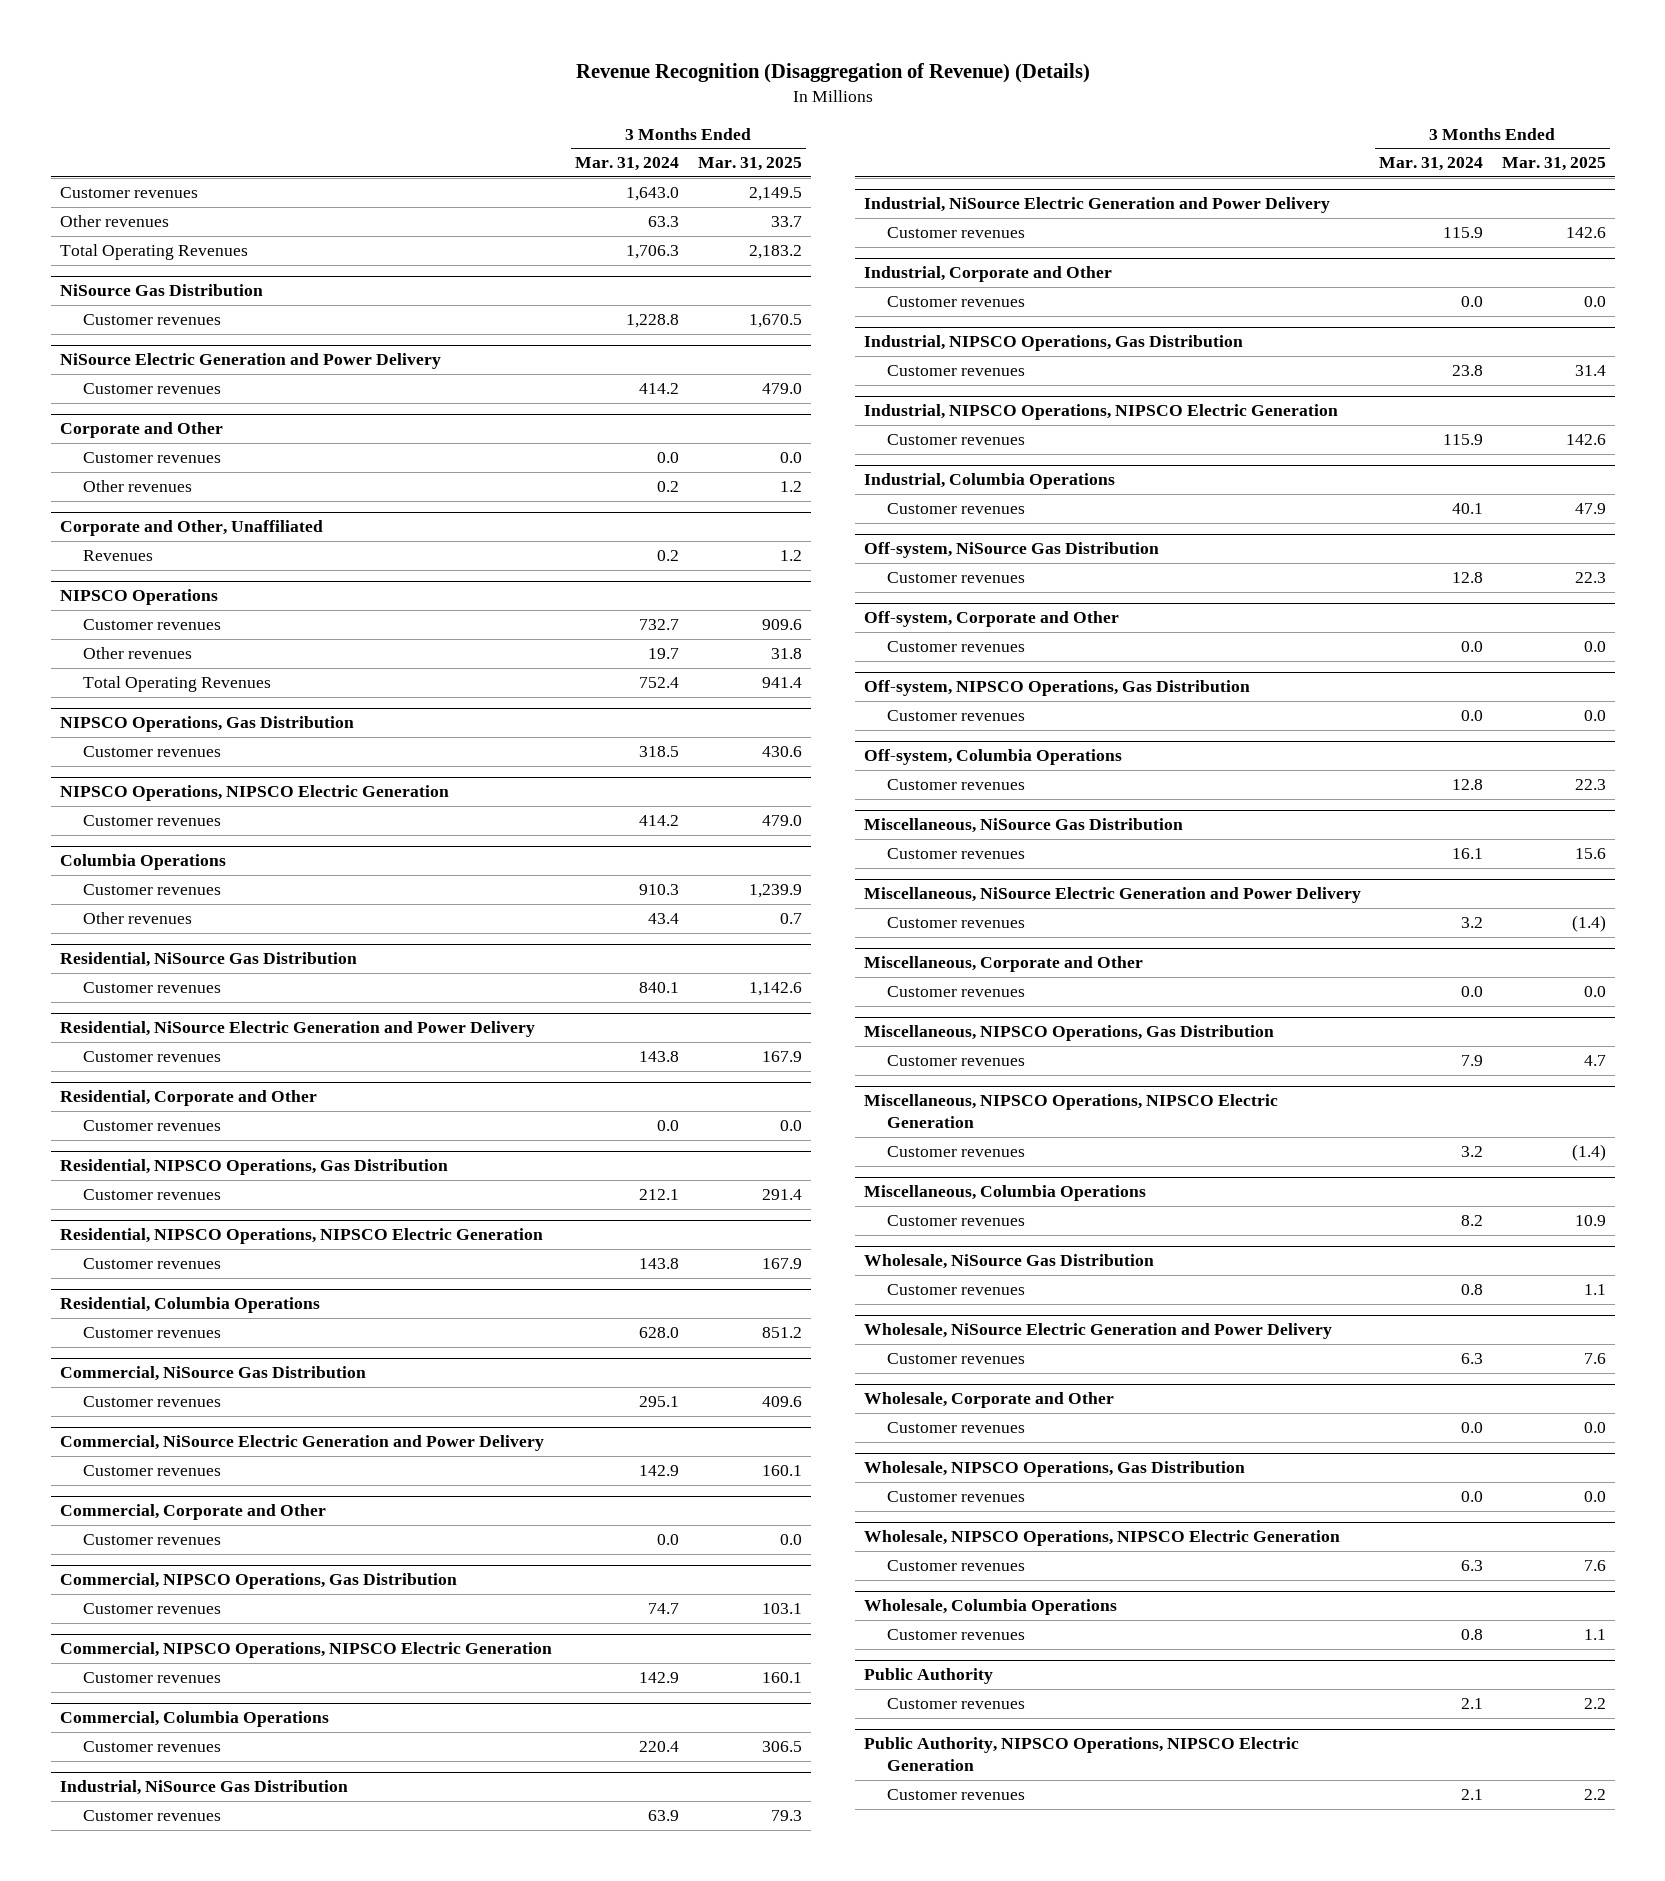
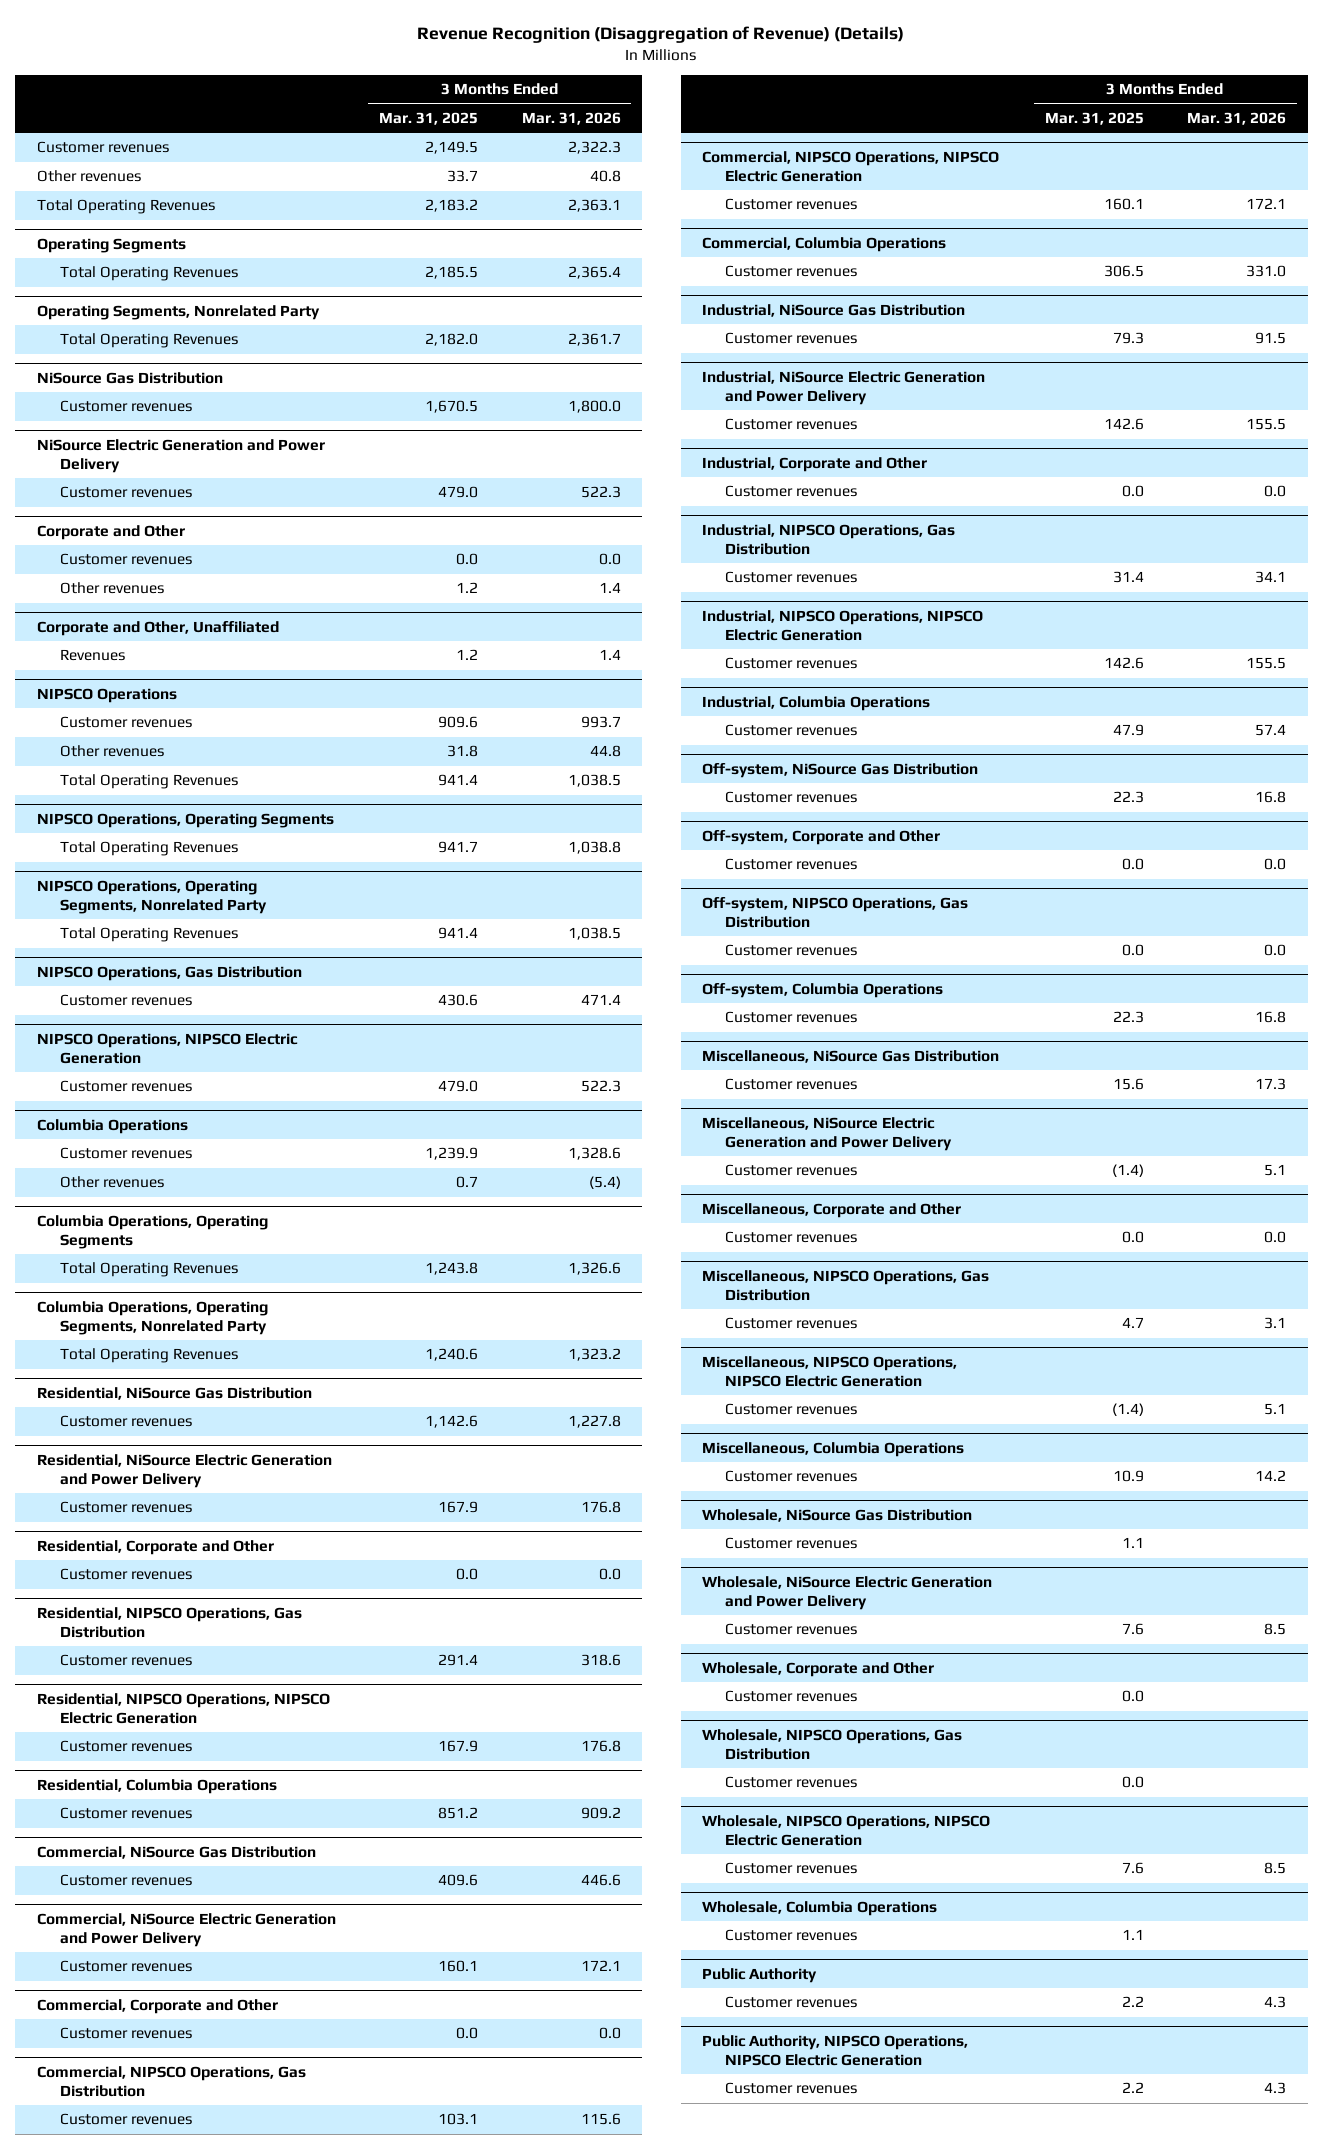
- | 3 Months Ended Mar. 31, 2024 | 3 Months Ended Mar. 31, 2025
+ | 3 Months Ended Mar. 31, 2025 | 3 Months Ended Mar. 31, 2026
+ Operating Segments
+ Total Operating Revenues | 2,185.5 | 2,365.4
+ Operating Segments, Nonrelated Party
+ Total Operating Revenues | 2,182.0 | 2,361.7
+ NIPSCO Operations, Operating Segments
+ Total Operating Revenues | 941.7 | 1,038.8
+ NIPSCO Operations, Operating Segments, Nonrelated Party
+ Total Operating Revenues | 941.4 | 1,038.5
+ Columbia Operations, Operating Segments
+ Total Operating Revenues | 1,243.8 | 1,326.6
+ Columbia Operations, Operating Segments, Nonrelated Party
+ Total Operating Revenues | 1,240.6 | 1,323.2

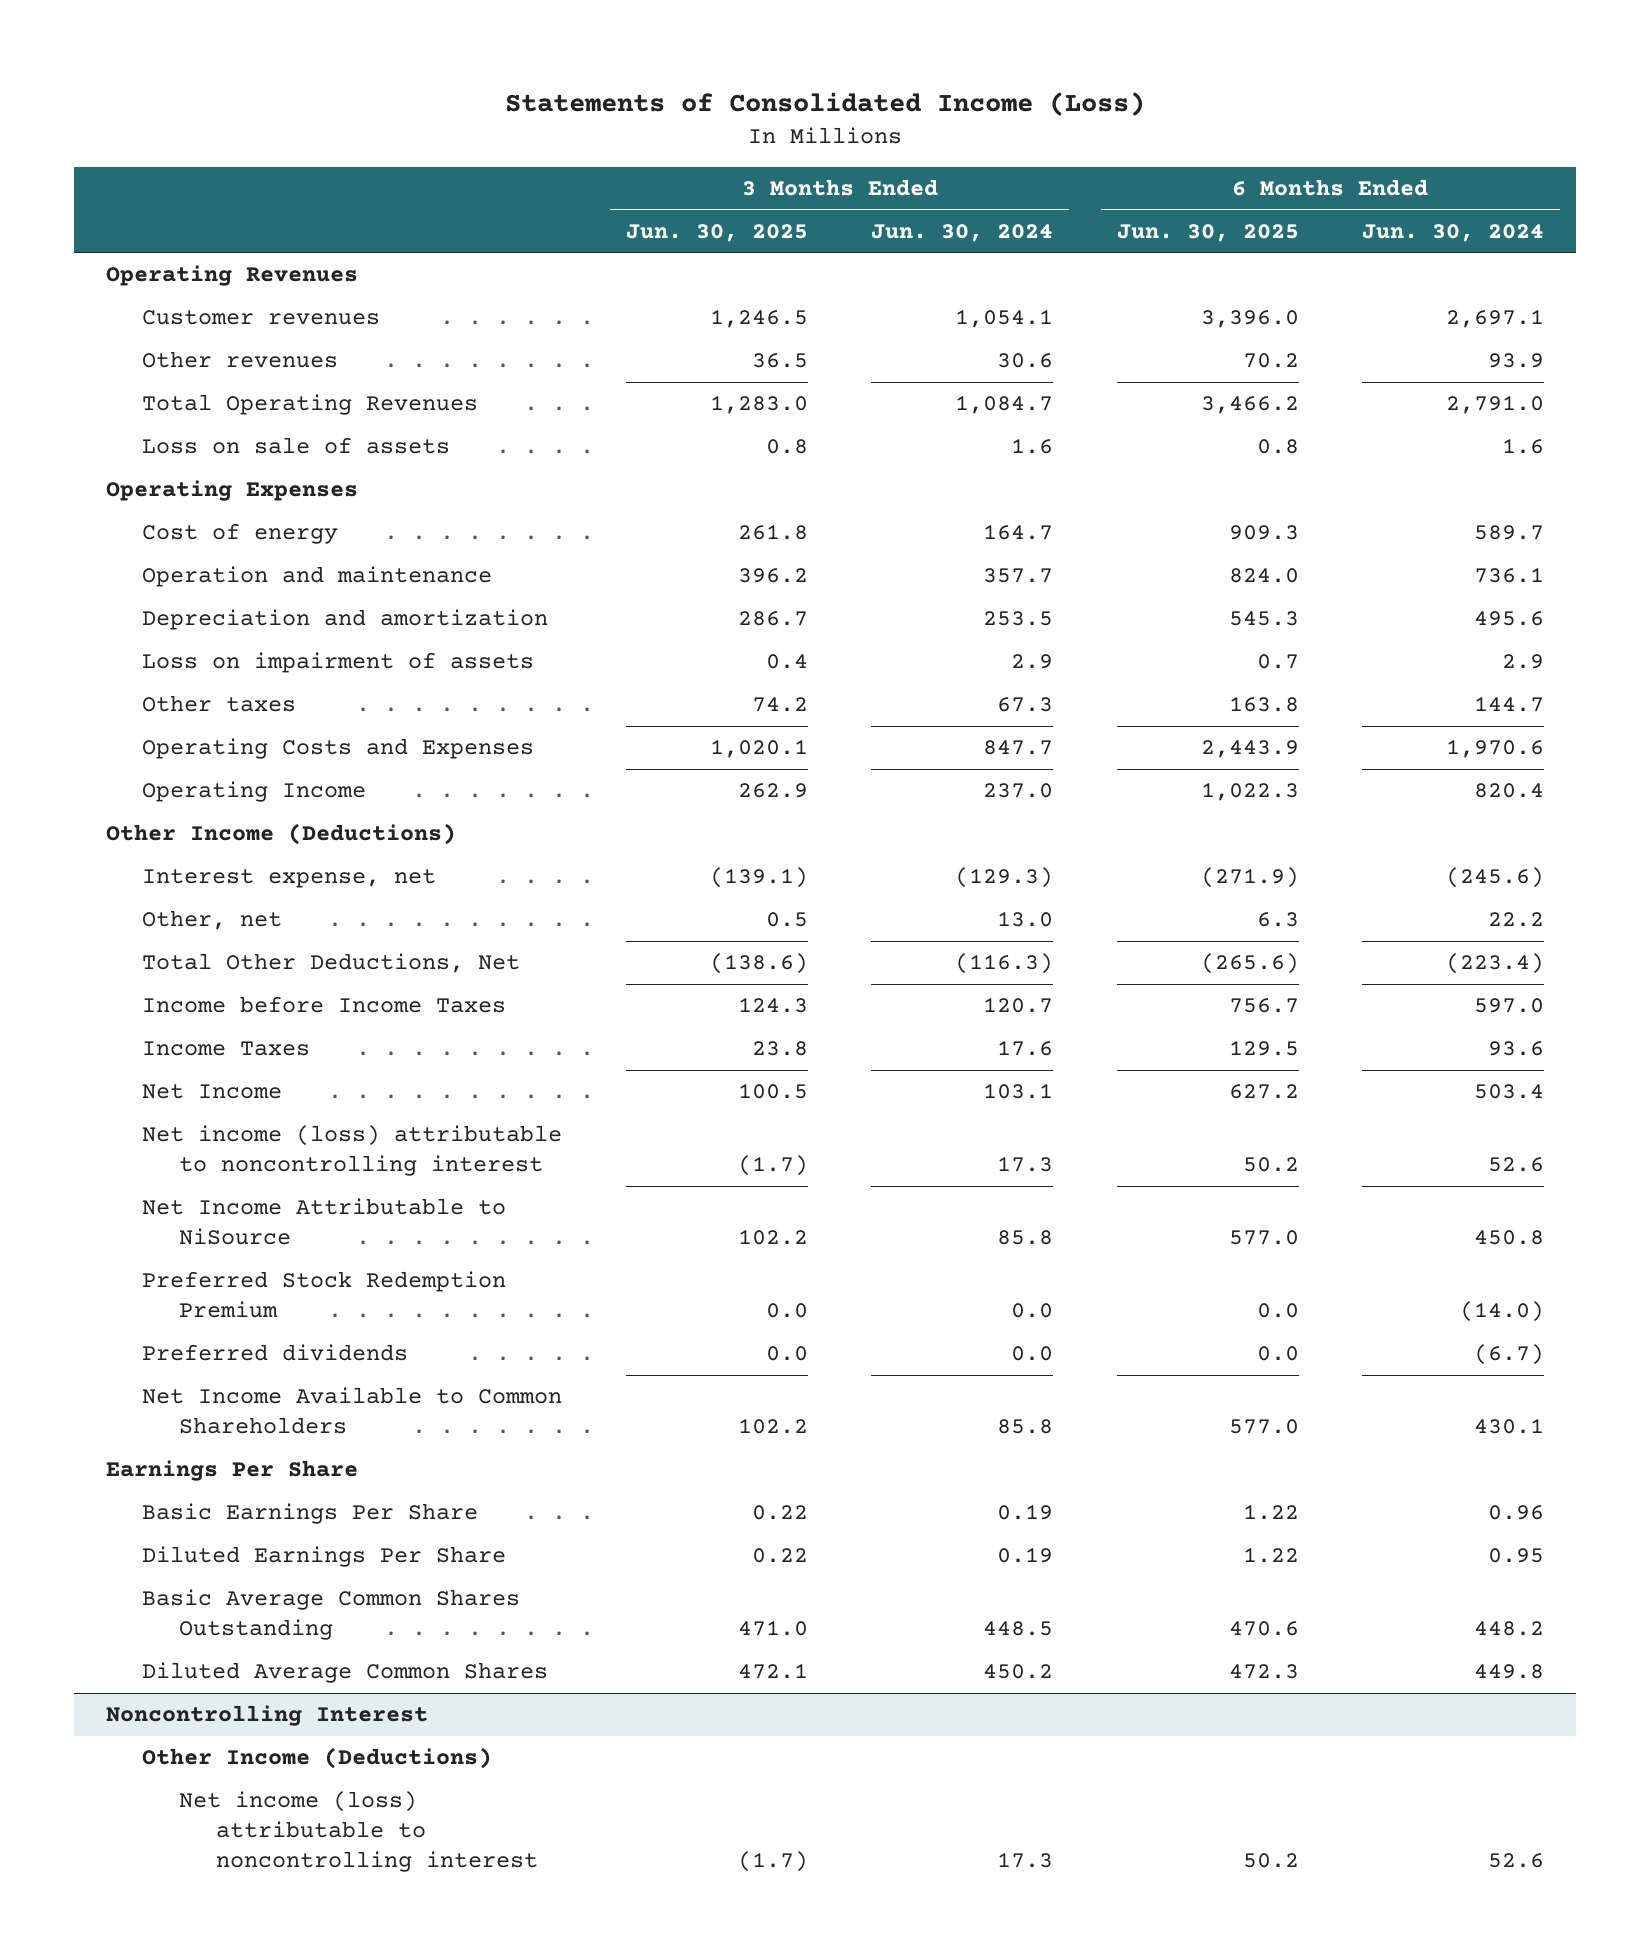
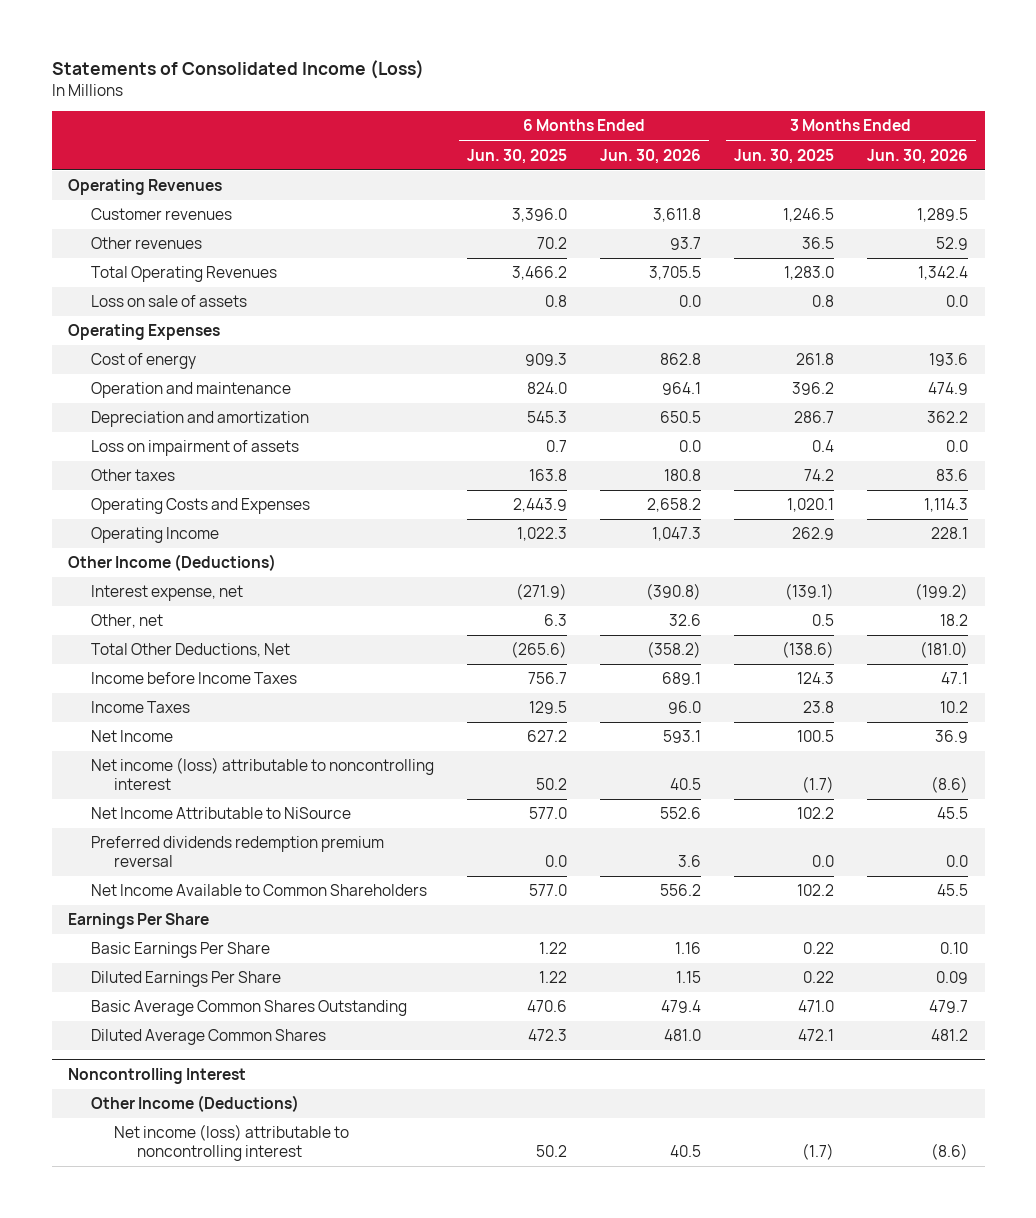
- | 3 Months Ended Jun. 30, 2025 | 3 Months Ended Jun. 30, 2024 | 6 Months Ended Jun. 30, 2025 | 6 Months Ended Jun. 30, 2024
+ | 6 Months Ended Jun. 30, 2025 | 6 Months Ended Jun. 30, 2026 | 3 Months Ended Jun. 30, 2025 | 3 Months Ended Jun. 30, 2026
- Preferred Stock Redemption Premium | 0.0 | 0.0 | 0.0 | (14.0)
- Preferred dividends | 0.0 | 0.0 | 0.0 | (6.7)
+ Preferred dividends redemption premium reversal | 0.0 | 3.6 | 0.0 | 0.0

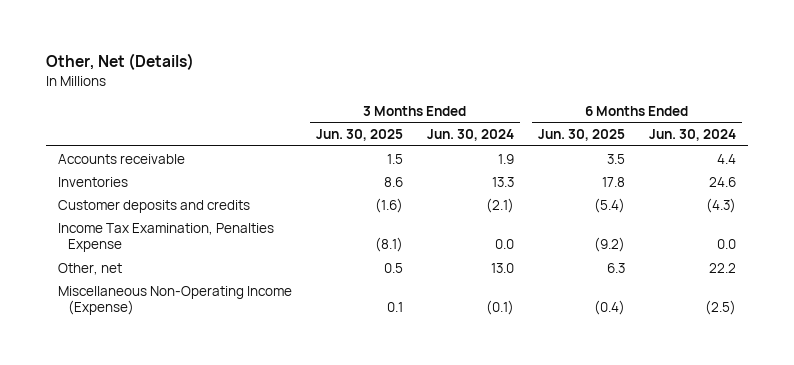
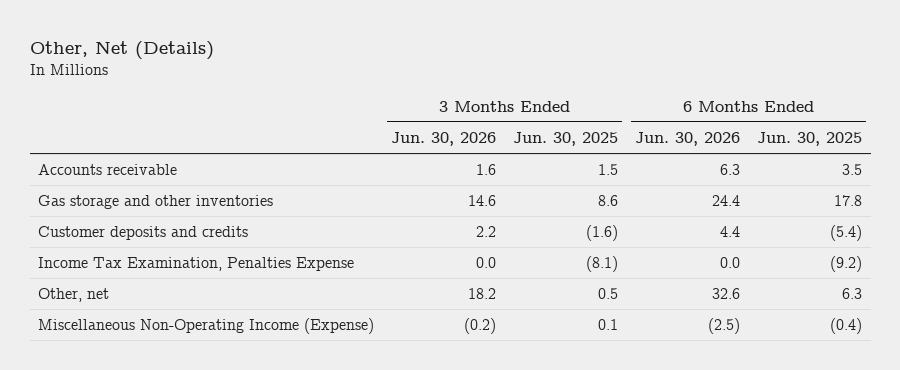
- | 3 Months Ended Jun. 30, 2025 | 3 Months Ended Jun. 30, 2024 | 6 Months Ended Jun. 30, 2025 | 6 Months Ended Jun. 30, 2024
+ | 3 Months Ended Jun. 30, 2026 | 3 Months Ended Jun. 30, 2025 | 6 Months Ended Jun. 30, 2026 | 6 Months Ended Jun. 30, 2025
- Inventories | 8.6 | 13.3 | 17.8 | 24.6
+ Gas storage and other inventories | 14.6 | 8.6 | 24.4 | 17.8

